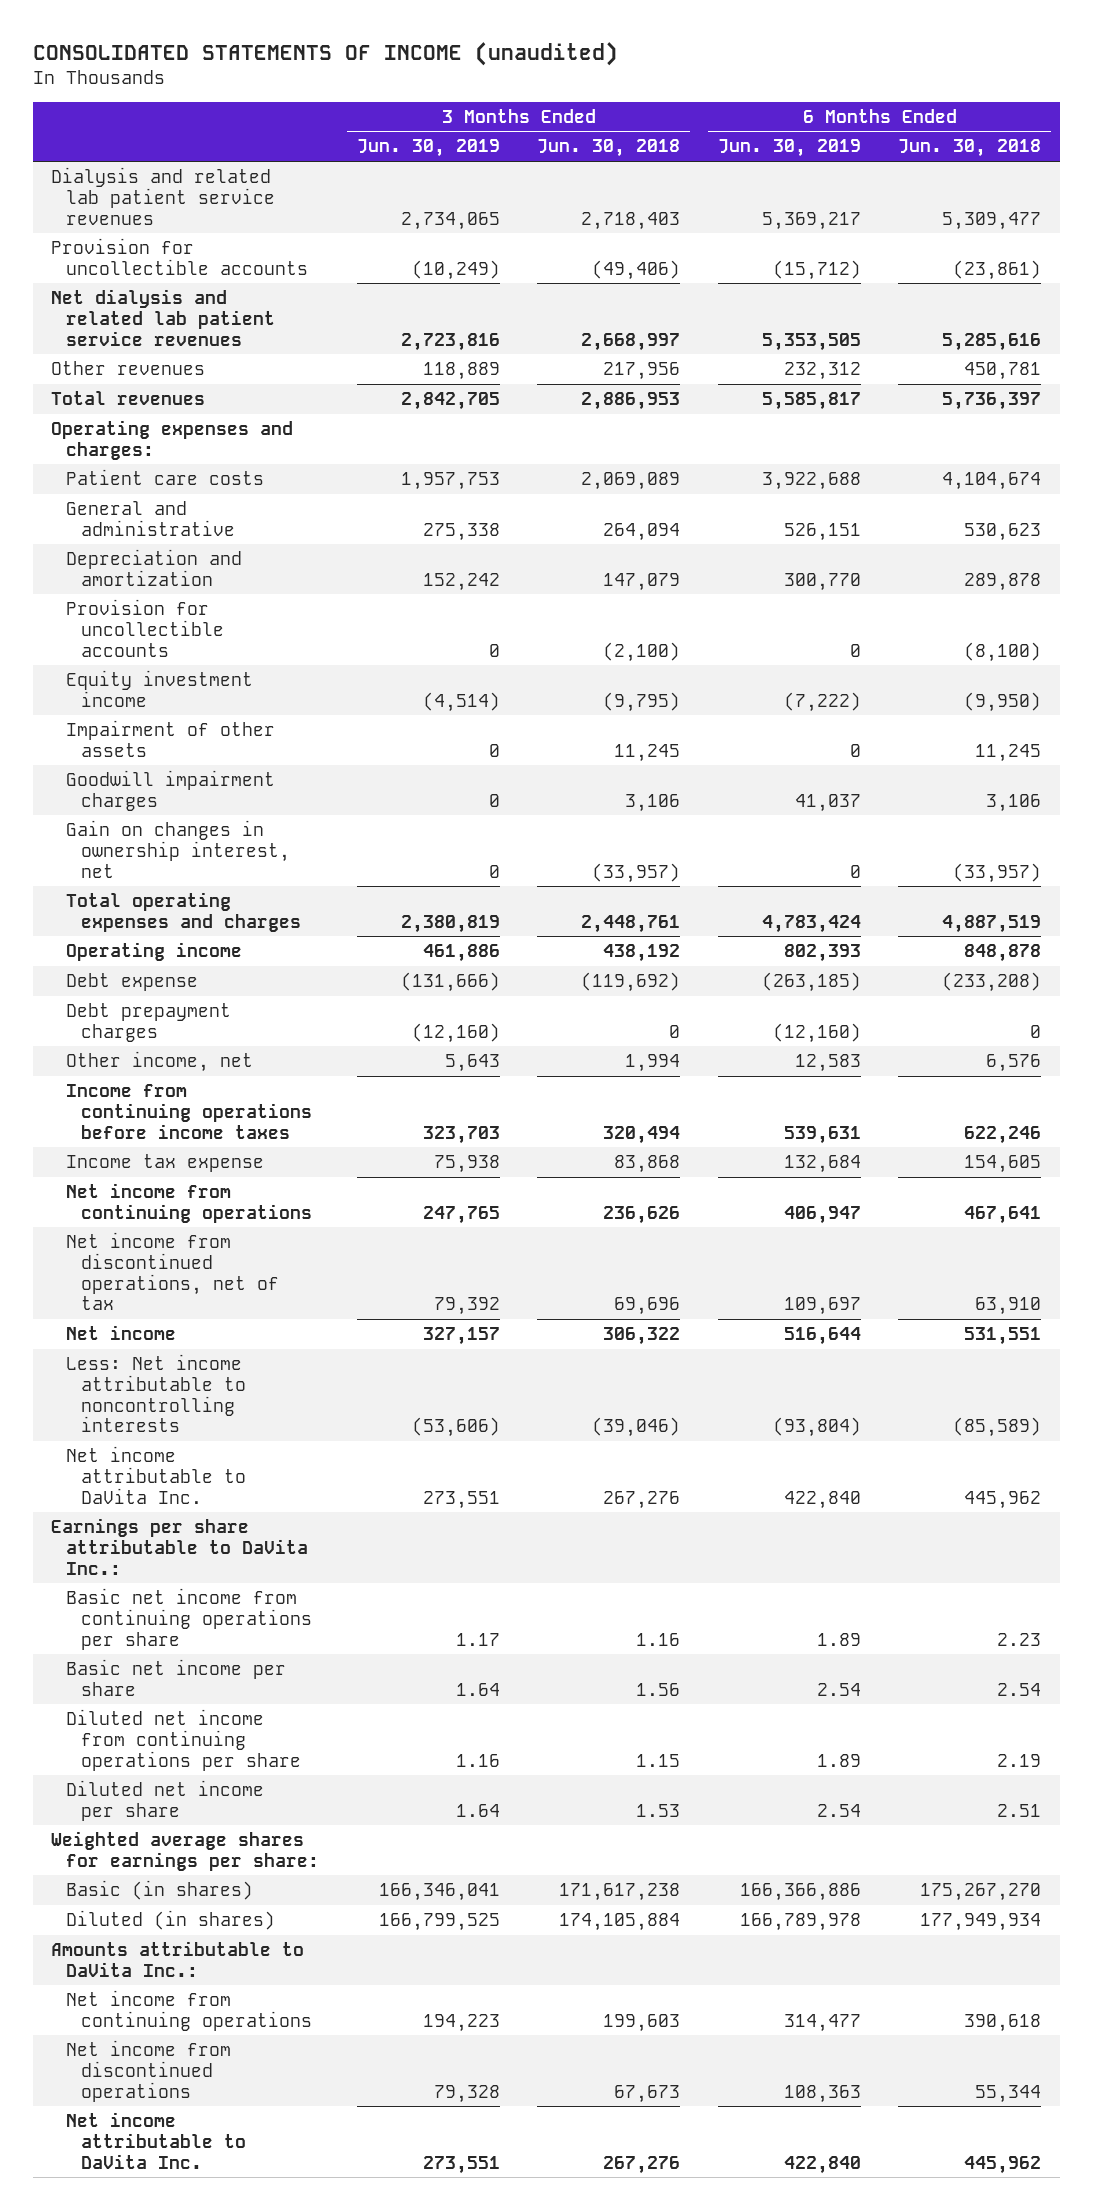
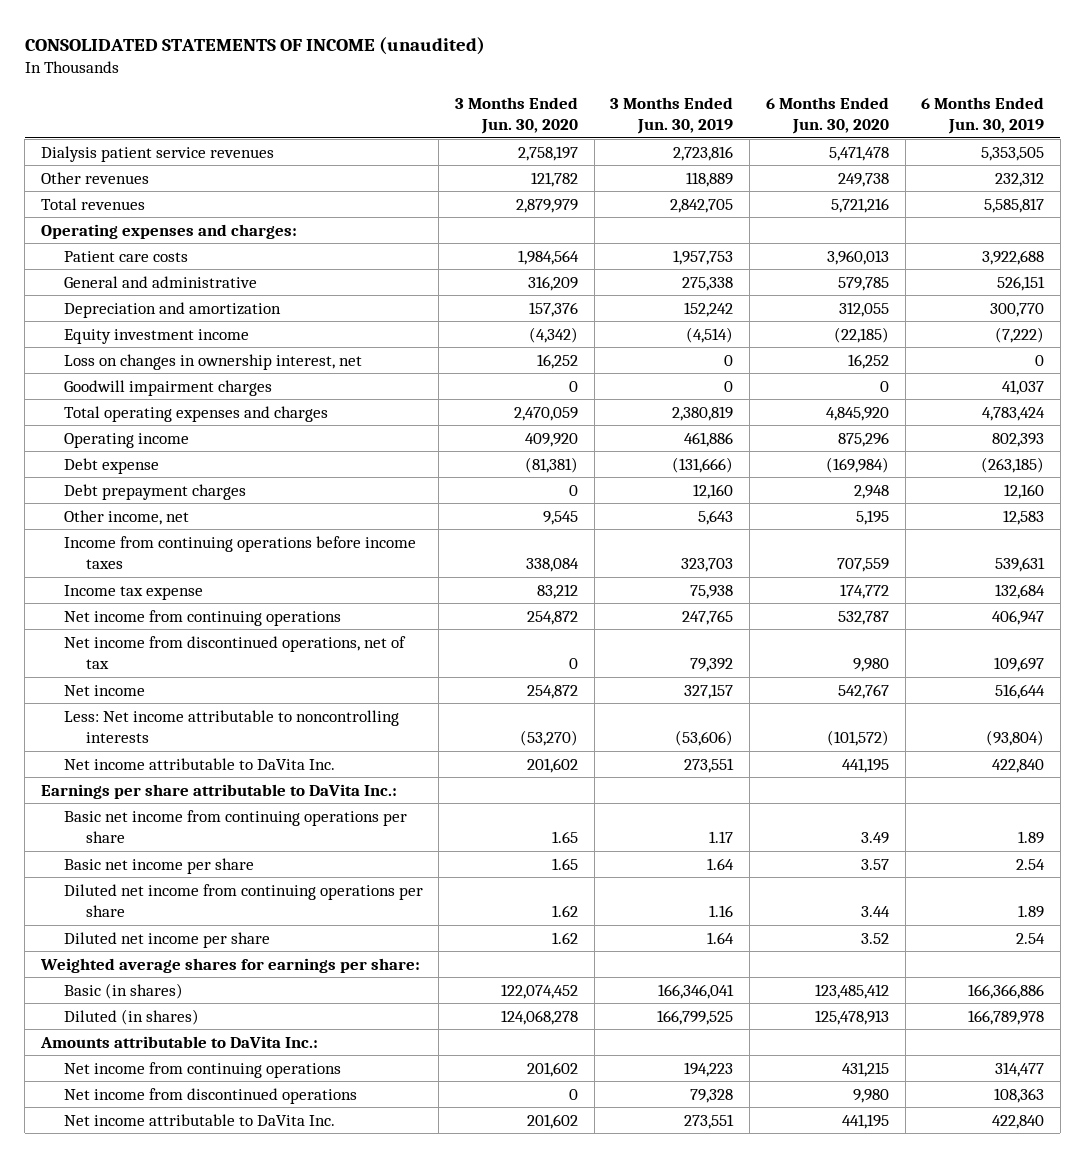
- | 3 Months Ended Jun. 30, 2019 | 3 Months Ended Jun. 30, 2018 | 6 Months Ended Jun. 30, 2019 | 6 Months Ended Jun. 30, 2018
+ | 3 Months Ended Jun. 30, 2020 | 3 Months Ended Jun. 30, 2019 | 6 Months Ended Jun. 30, 2020 | 6 Months Ended Jun. 30, 2019
- Dialysis and related lab patient service revenues | 2,734,065 | 2,718,403 | 5,369,217 | 5,309,477
- Provision for uncollectible accounts | (10,249) | (49,406) | (15,712) | (23,861)
- Net dialysis and related lab patient service revenues | 2,723,816 | 2,668,997 | 5,353,505 | 5,285,616
+ Dialysis patient service revenues | 2,758,197 | 2,723,816 | 5,471,478 | 5,353,505
- Provision for uncollectible accounts | 0 | (2,100) | 0 | (8,100)
- Impairment of other assets | 0 | 11,245 | 0 | 11,245
+ Loss on changes in ownership interest, net | 16,252 | 0 | 16,252 | 0
- Gain on changes in ownership interest, net | 0 | (33,957) | 0 | (33,957)
- Debt prepayment charges | (12,160) | 0 | (12,160) | 0
+ Debt prepayment charges | 0 | 12,160 | 2,948 | 12,160

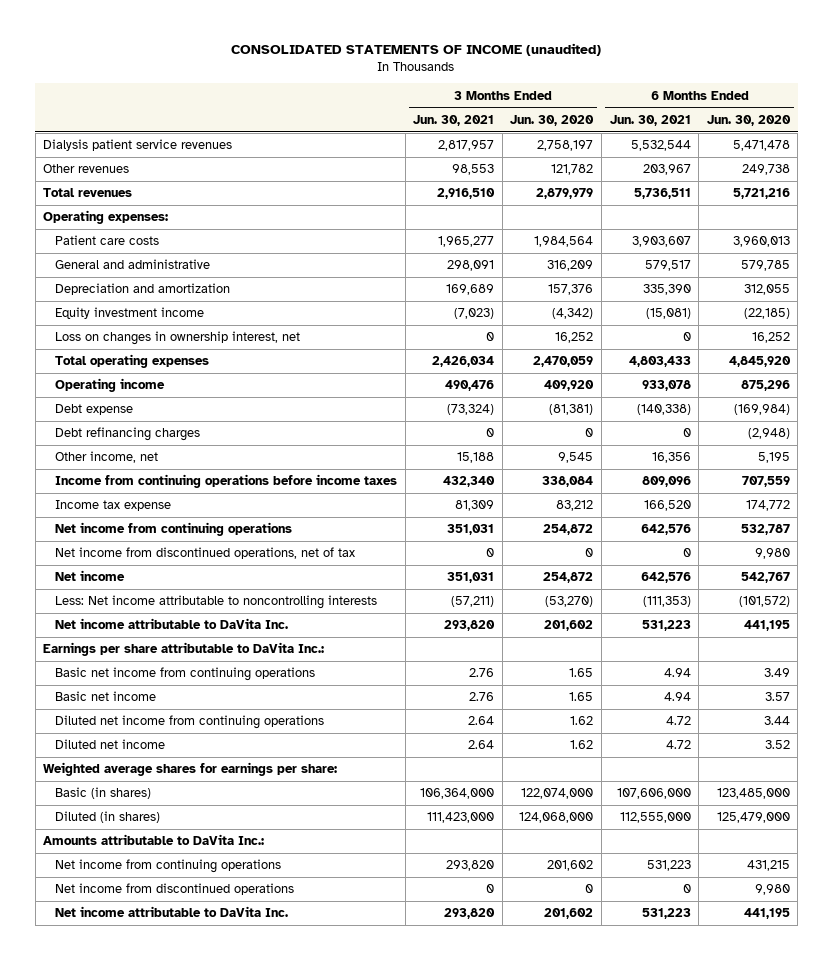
- | 3 Months Ended Jun. 30, 2020 | 3 Months Ended Jun. 30, 2019 | 6 Months Ended Jun. 30, 2020 | 6 Months Ended Jun. 30, 2019
+ | 3 Months Ended Jun. 30, 2021 | 3 Months Ended Jun. 30, 2020 | 6 Months Ended Jun. 30, 2021 | 6 Months Ended Jun. 30, 2020
- Operating expenses and charges:
+ Operating expenses:
- Goodwill impairment charges | 0 | 0 | 0 | 41,037
- Total operating expenses and charges | 2,470,059 | 2,380,819 | 4,845,920 | 4,783,424
+ Total operating expenses | 2,426,034 | 2,470,059 | 4,803,433 | 4,845,920
- Debt prepayment charges | 0 | 12,160 | 2,948 | 12,160
+ Debt refinancing charges | 0 | 0 | 0 | (2,948)
- Basic net income from continuing operations per share | 1.65 | 1.17 | 3.49 | 1.89
- Basic net income per share | 1.65 | 1.64 | 3.57 | 2.54
- Diluted net income from continuing operations per share | 1.62 | 1.16 | 3.44 | 1.89
- Diluted net income per share | 1.62 | 1.64 | 3.52 | 2.54
+ Basic net income from continuing operations | 2.76 | 1.65 | 4.94 | 3.49
+ Basic net income | 2.76 | 1.65 | 4.94 | 3.57
+ Diluted net income from continuing operations | 2.64 | 1.62 | 4.72 | 3.44
+ Diluted net income | 2.64 | 1.62 | 4.72 | 3.52
- Basic (in shares) | 122,074,452 | 166,346,041 | 123,485,412 | 166,366,886
- Diluted (in shares) | 124,068,278 | 166,799,525 | 125,478,913 | 166,789,978
+ Basic (in shares) | 106,364,000 | 122,074,000 | 107,606,000 | 123,485,000
+ Diluted (in shares) | 111,423,000 | 124,068,000 | 112,555,000 | 125,479,000

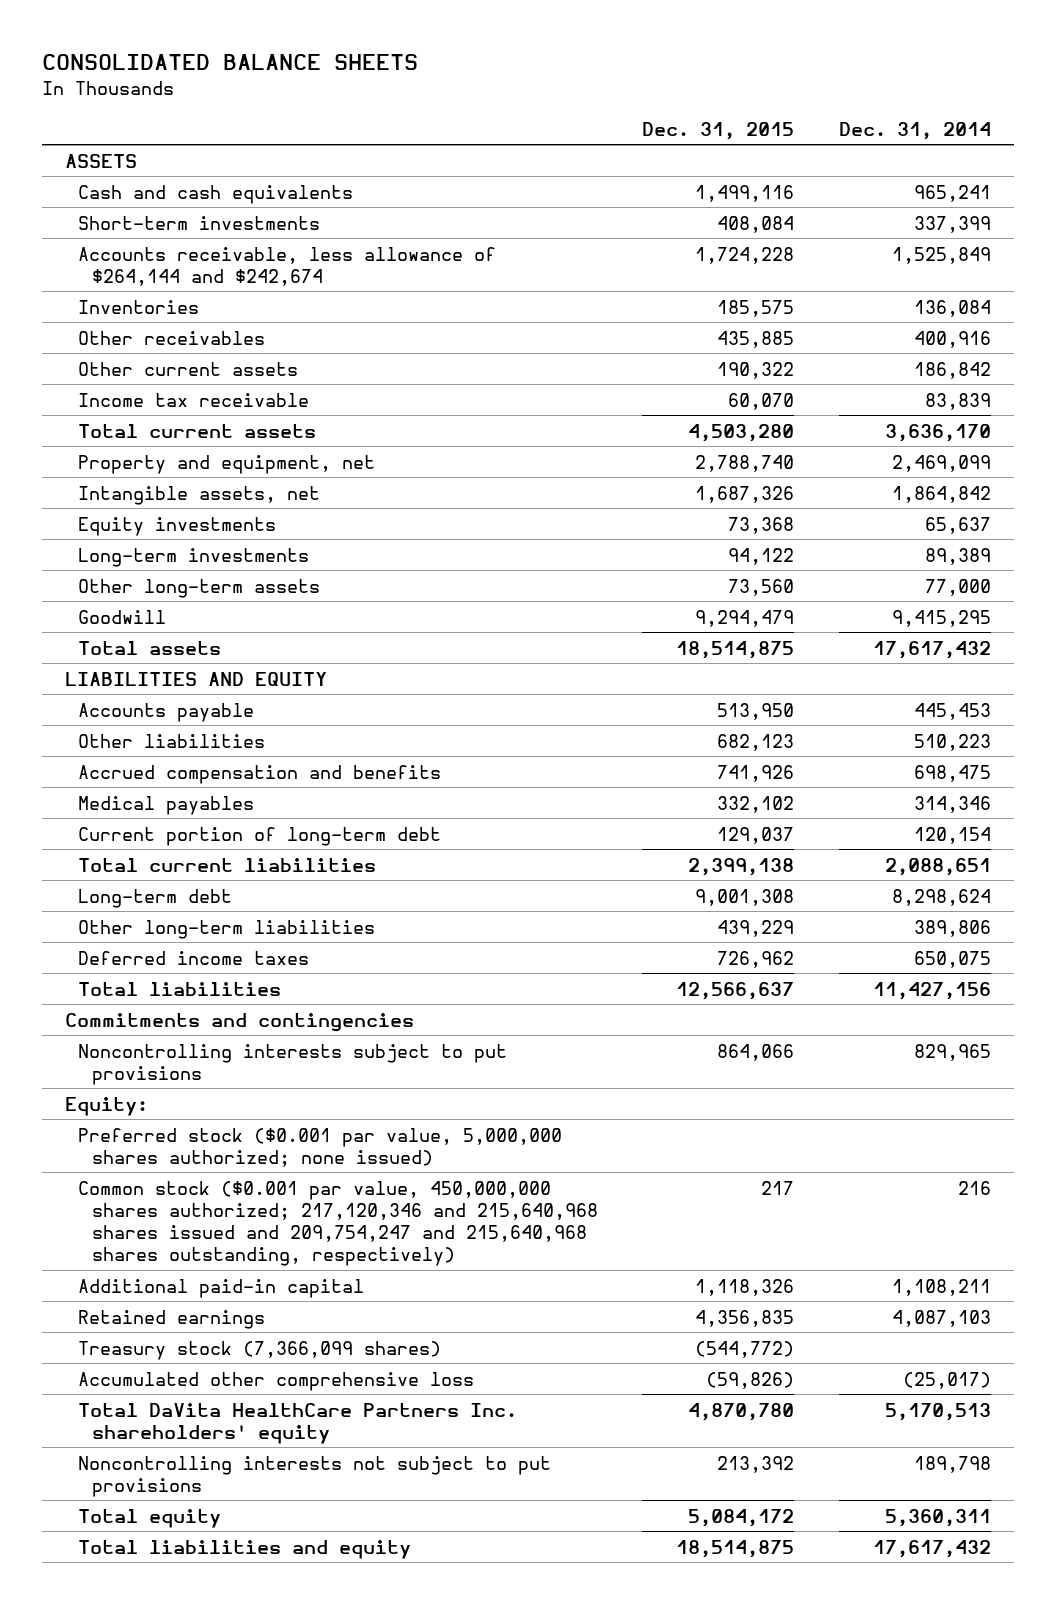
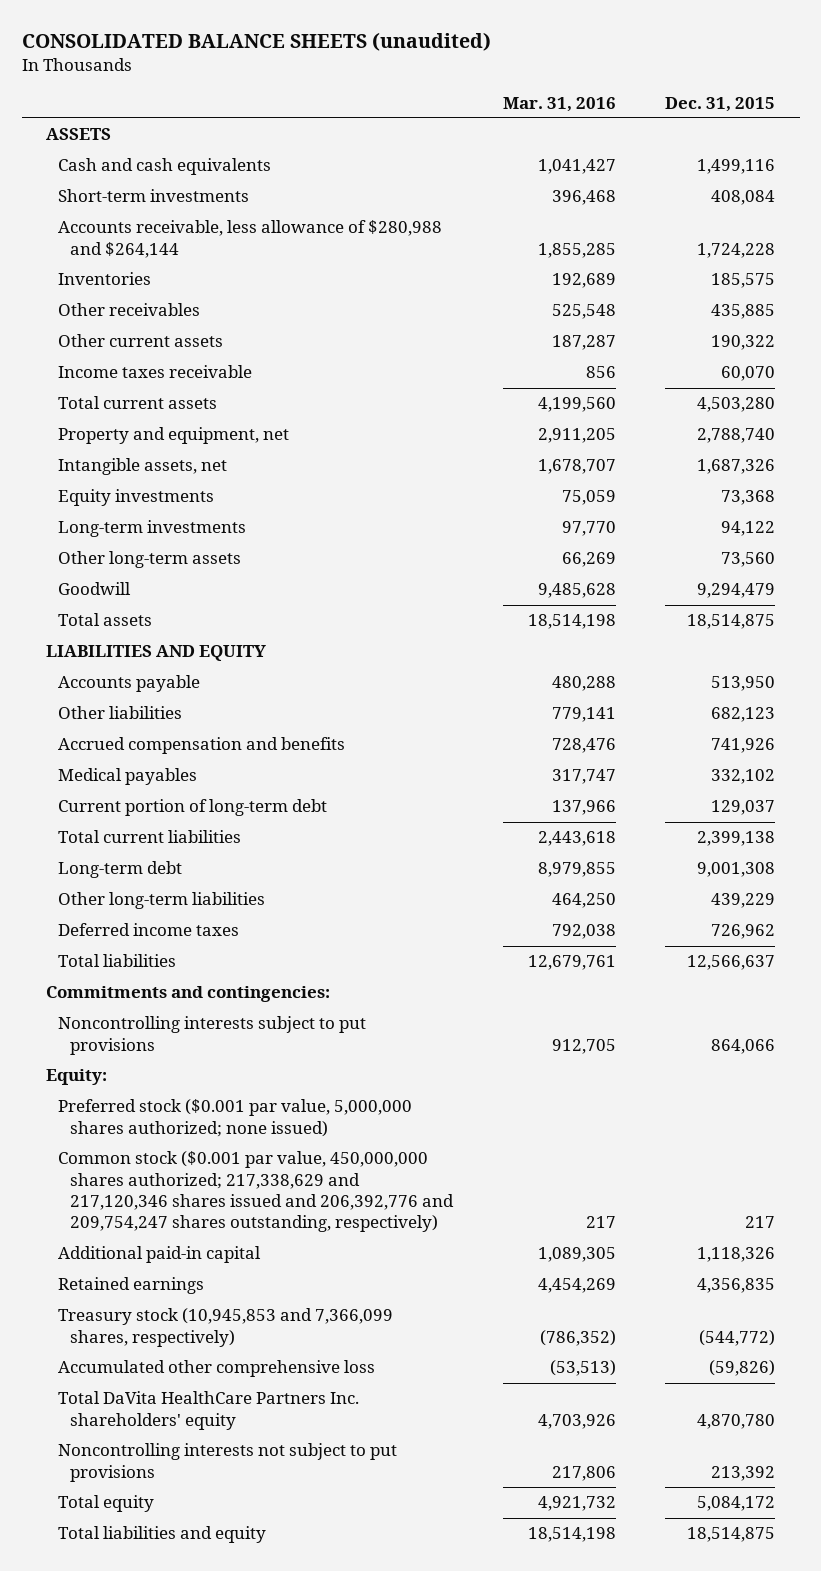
- CONSOLIDATED BALANCE SHEETS
+ CONSOLIDATED BALANCE SHEETS (unaudited)
- | Dec. 31, 2015 | Dec. 31, 2014
+ | Mar. 31, 2016 | Dec. 31, 2015
- Accounts receivable, less allowance of $264,144 and $242,674 | 1,724,228 | 1,525,849
+ Accounts receivable, less allowance of $280,988 and $264,144 | 1,855,285 | 1,724,228
- Income tax receivable | 60,070 | 83,839
+ Income taxes receivable | 856 | 60,070
- Commitments and contingencies
+ Commitments and contingencies:
- Common stock ($0.001 par value, 450,000,000 shares authorized; 217,120,346 and 215,640,968 shares issued and 209,754,247 and 215,640,968 shares outstanding, respectively) | 217 | 216
+ Common stock ($0.001 par value, 450,000,000 shares authorized; 217,338,629 and 217,120,346 shares issued and 206,392,776 and 209,754,247 shares outstanding, respectively) | 217 | 217
- Treasury stock (7,366,099 shares) | (544,772) |
+ Treasury stock (10,945,853 and 7,366,099 shares, respectively) | (786,352) | (544,772)

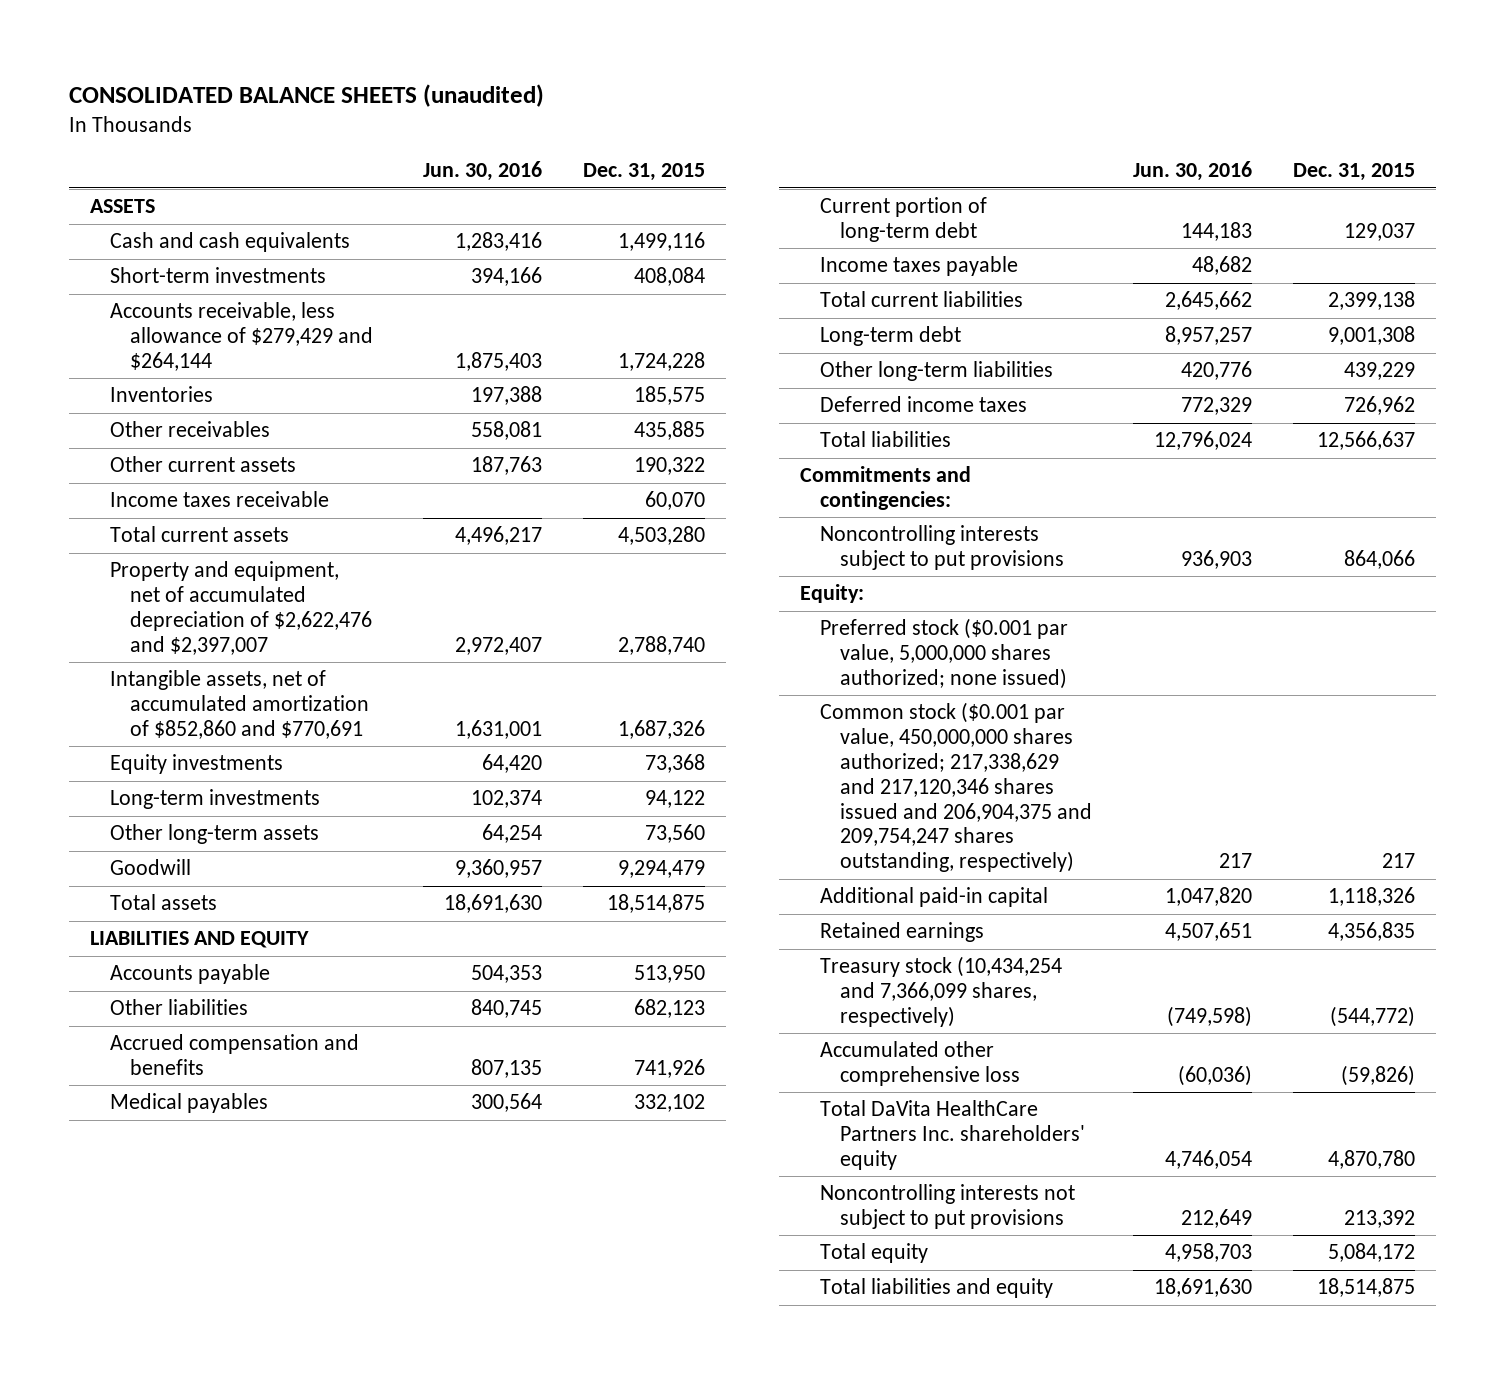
- | Mar. 31, 2016 | Dec. 31, 2015
+ | Jun. 30, 2016 | Dec. 31, 2015
- Accounts receivable, less allowance of $280,988 and $264,144 | 1,855,285 | 1,724,228
+ Accounts receivable, less allowance of $279,429 and $264,144 | 1,875,403 | 1,724,228
- Property and equipment, net | 2,911,205 | 2,788,740
- Intangible assets, net | 1,678,707 | 1,687,326
+ Property and equipment, net of accumulated depreciation of $2,622,476 and $2,397,007 | 2,972,407 | 2,788,740
+ Intangible assets, net of accumulated amortization of $852,860 and $770,691 | 1,631,001 | 1,687,326
+ Income taxes payable | 48,682 |
- Common stock ($0.001 par value, 450,000,000 shares authorized; 217,338,629 and 217,120,346 shares issued and 206,392,776 and 209,754,247 shares outstanding, respectively) | 217 | 217
+ Common stock ($0.001 par value, 450,000,000 shares authorized; 217,338,629 and 217,120,346 shares issued and 206,904,375 and 209,754,247 shares outstanding, respectively) | 217 | 217
- Treasury stock (10,945,853 and 7,366,099 shares, respectively) | (786,352) | (544,772)
+ Treasury stock (10,434,254 and 7,366,099 shares, respectively) | (749,598) | (544,772)

